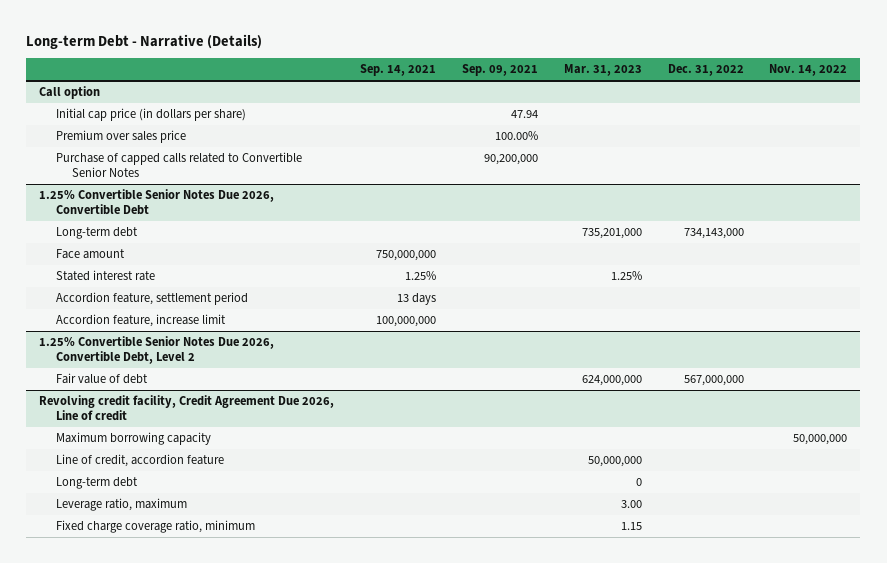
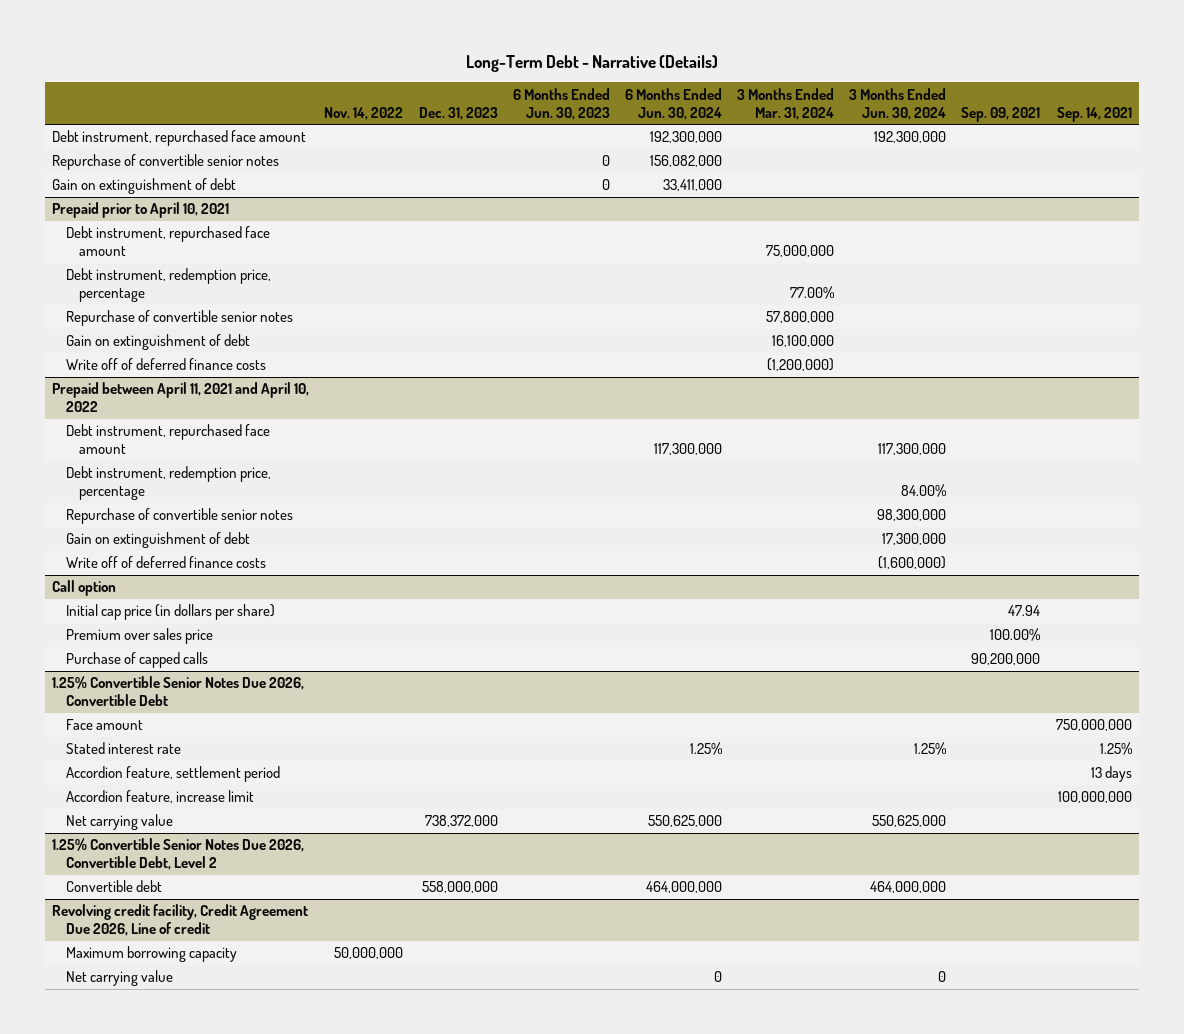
- Long-term Debt - Narrative (Details)
+ Long-Term Debt - Narrative (Details)
- | Sep. 14, 2021 | Sep. 09, 2021 | Mar. 31, 2023 | Dec. 31, 2022 | Nov. 14, 2022
+ | Nov. 14, 2022 | Dec. 31, 2023 | 6 Months Ended Jun. 30, 2023 | 6 Months Ended Jun. 30, 2024 | 3 Months Ended Mar. 31, 2024 | 3 Months Ended Jun. 30, 2024 | Sep. 09, 2021 | Sep. 14, 2021
+ Debt instrument, repurchased face amount | | | | 192,300,000 | | 192,300,000 | |
+ Repurchase of convertible senior notes | | | 0 | 156,082,000 | | | |
+ Gain on extinguishment of debt | | | 0 | 33,411,000 | | | |
+ Prepaid prior to April 10, 2021
+ Debt instrument, repurchased face amount | | | | | 75,000,000 | | |
+ Debt instrument, redemption price, percentage | | | | | 77.00% | | |
+ Repurchase of convertible senior notes | | | | | 57,800,000 | | |
+ Gain on extinguishment of debt | | | | | 16,100,000 | | |
+ Write off of deferred finance costs | | | | | (1,200,000) | | |
+ Prepaid between April 11, 2021 and April 10, 2022
+ Debt instrument, repurchased face amount | | | | 117,300,000 | | 117,300,000 | |
+ Debt instrument, redemption price, percentage | | | | | | 84.00% | |
+ Repurchase of convertible senior notes | | | | | | 98,300,000 | |
+ Gain on extinguishment of debt | | | | | | 17,300,000 | |
+ Write off of deferred finance costs | | | | | | (1,600,000) | |
@ Call option
- Purchase of capped calls related to Convertible Senior Notes | | 90,200,000 | | |
+ Purchase of capped calls | | | | | | | 90,200,000 |
@ 1.25% Convertible Senior Notes Due 2026, Convertible Debt
- Long-term debt | | | 735,201,000 | 734,143,000 |
+ Net carrying value | | 738,372,000 | | 550,625,000 | | 550,625,000 | |
@ 1.25% Convertible Senior Notes Due 2026, Convertible Debt, Level 2
- Fair value of debt | | | 624,000,000 | 567,000,000 |
+ Convertible debt | | 558,000,000 | | 464,000,000 | | 464,000,000 | |
@ Revolving credit facility, Credit Agreement Due 2026, Line of credit
- Line of credit, accordion feature | | | 50,000,000 | |
- Long-term debt | | | 0 | |
- Leverage ratio, maximum | | | 3.00 | |
- Fixed charge coverage ratio, minimum | | | 1.15 | |
+ Net carrying value | | | | 0 | | 0 | |

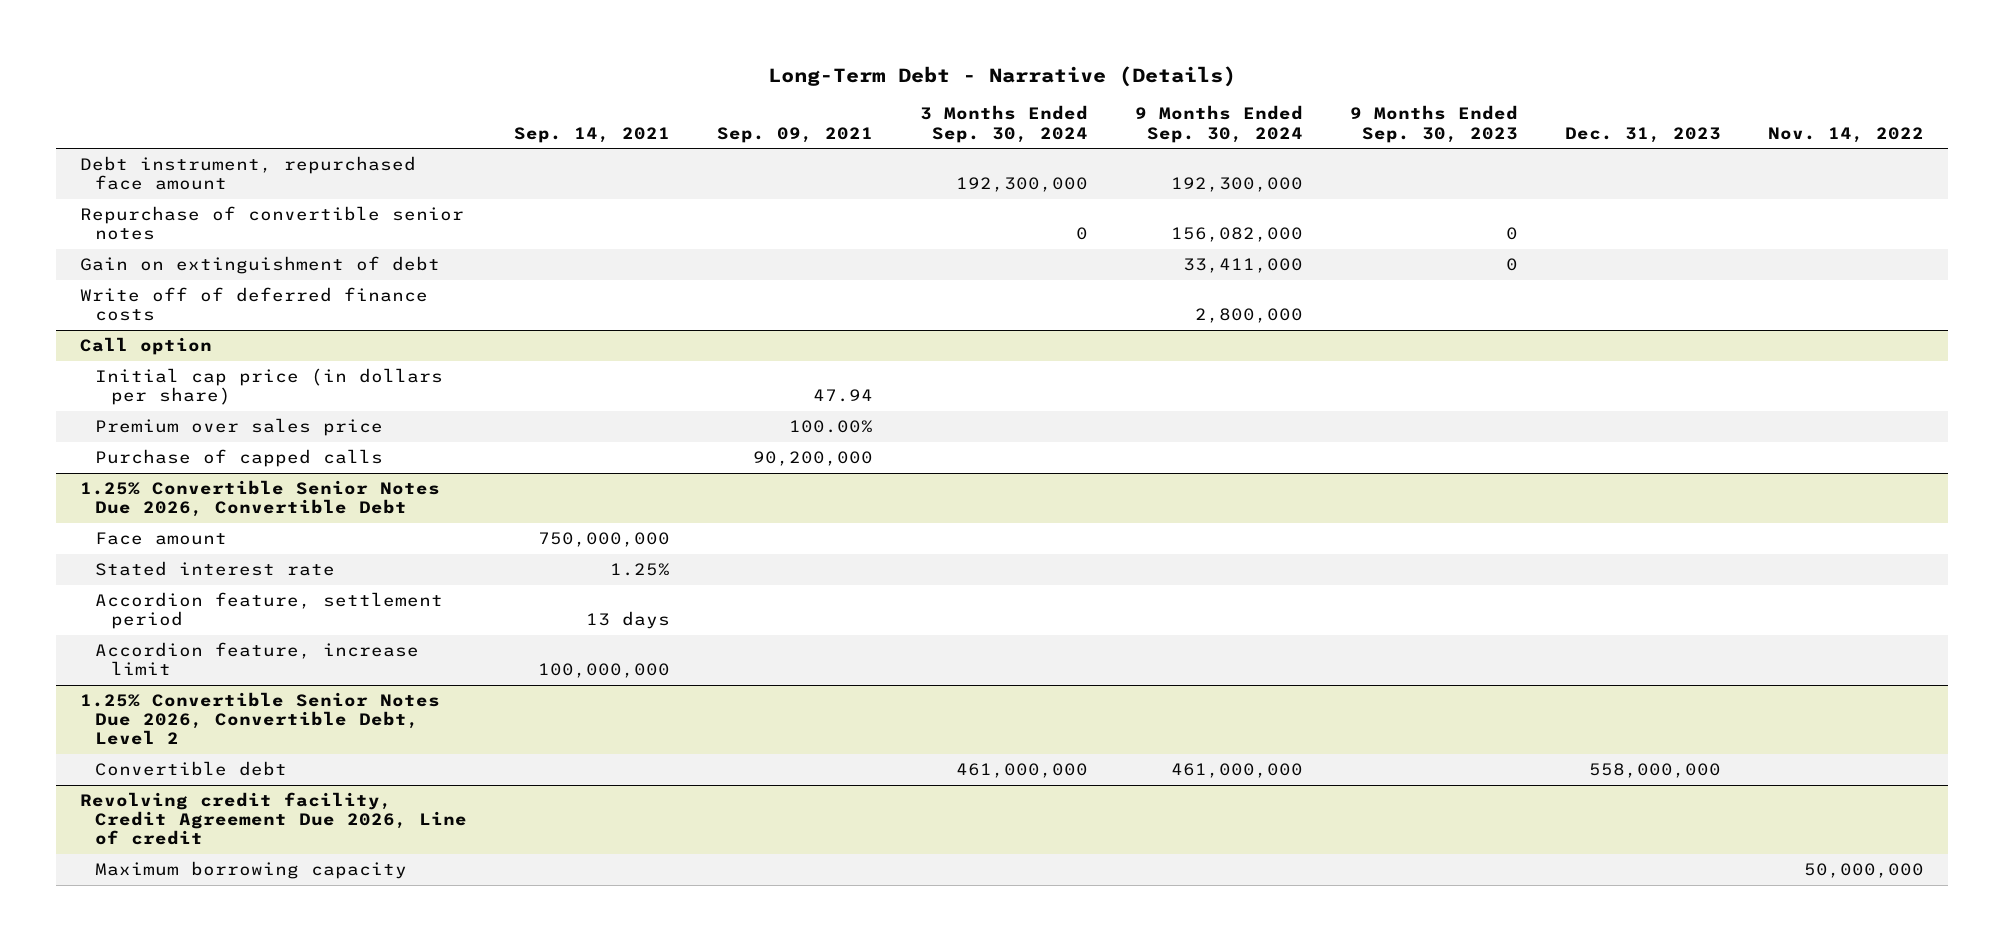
- | Nov. 14, 2022 | Dec. 31, 2023 | 6 Months Ended Jun. 30, 2023 | 6 Months Ended Jun. 30, 2024 | 3 Months Ended Mar. 31, 2024 | 3 Months Ended Jun. 30, 2024 | Sep. 09, 2021 | Sep. 14, 2021
+ | Sep. 14, 2021 | Sep. 09, 2021 | 3 Months Ended Sep. 30, 2024 | 9 Months Ended Sep. 30, 2024 | 9 Months Ended Sep. 30, 2023 | Dec. 31, 2023 | Nov. 14, 2022
- Prepaid prior to April 10, 2021
- Debt instrument, repurchased face amount | | | | | 75,000,000 | | |
- Debt instrument, redemption price, percentage | | | | | 77.00% | | |
- Repurchase of convertible senior notes | | | | | 57,800,000 | | |
- Gain on extinguishment of debt | | | | | 16,100,000 | | |
- Write off of deferred finance costs | | | | | (1,200,000) | | |
- Prepaid between April 11, 2021 and April 10, 2022
- Debt instrument, repurchased face amount | | | | 117,300,000 | | 117,300,000 | |
- Debt instrument, redemption price, percentage | | | | | | 84.00% | |
- Repurchase of convertible senior notes | | | | | | 98,300,000 | |
- Gain on extinguishment of debt | | | | | | 17,300,000 | |
- Write off of deferred finance costs | | | | | | (1,600,000) | |
+ Write off of deferred finance costs | | | | 2,800,000 | | |
@ 1.25% Convertible Senior Notes Due 2026, Convertible Debt
- Net carrying value | | 738,372,000 | | 550,625,000 | | 550,625,000 | |
@ Revolving credit facility, Credit Agreement Due 2026, Line of credit
- Net carrying value | | | | 0 | | 0 | |

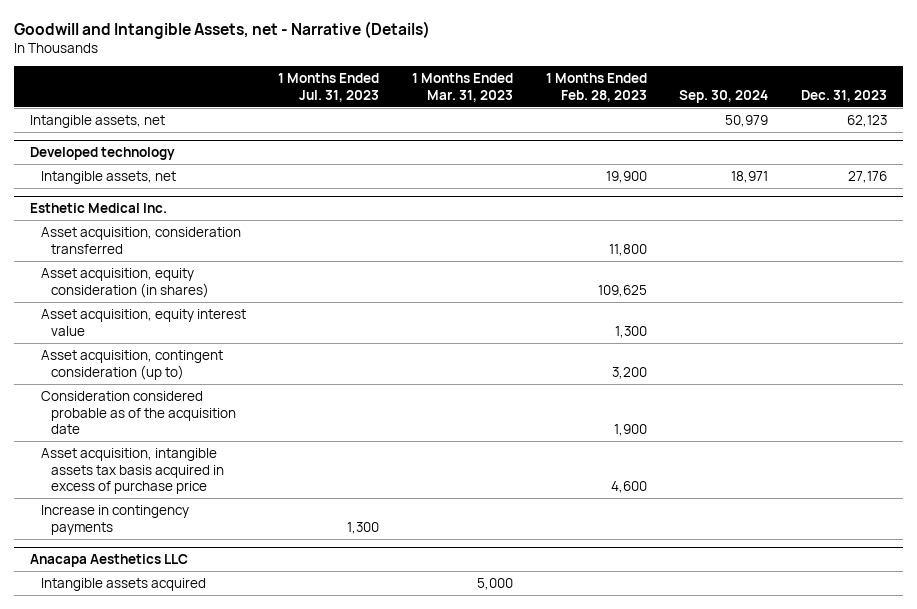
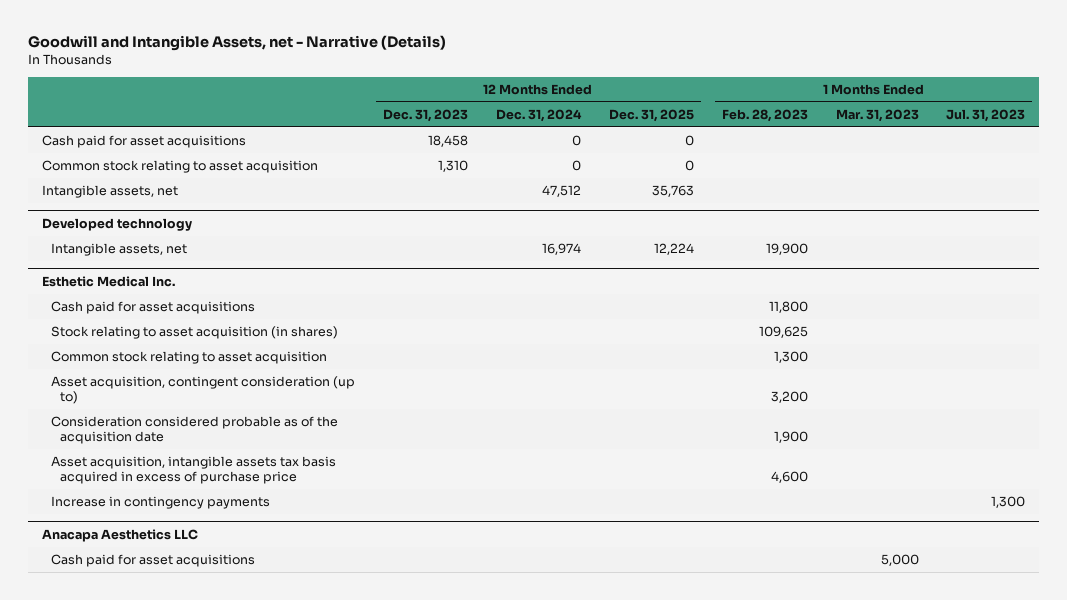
- | 1 Months Ended Jul. 31, 2023 | 1 Months Ended Mar. 31, 2023 | 1 Months Ended Feb. 28, 2023 | Sep. 30, 2024 | Dec. 31, 2023
+ | 12 Months Ended Dec. 31, 2023 | 12 Months Ended Dec. 31, 2024 | 12 Months Ended Dec. 31, 2025 | 1 Months Ended Feb. 28, 2023 | 1 Months Ended Mar. 31, 2023 | 1 Months Ended Jul. 31, 2023
+ Cash paid for asset acquisitions | 18,458 | 0 | 0 | | |
+ Common stock relating to asset acquisition | 1,310 | 0 | 0 | | |
@ Esthetic Medical Inc.
- Asset acquisition, consideration transferred | | | 11,800 | |
- Asset acquisition, equity consideration (in shares) | | | 109,625 | |
- Asset acquisition, equity interest value | | | 1,300 | |
+ Cash paid for asset acquisitions | | | | 11,800 | |
+ Stock relating to asset acquisition (in shares) | | | | 109,625 | |
+ Common stock relating to asset acquisition | | | | 1,300 | |
@ Anacapa Aesthetics LLC
- Intangible assets acquired | | 5,000 | | |
+ Cash paid for asset acquisitions | | | | | 5,000 |

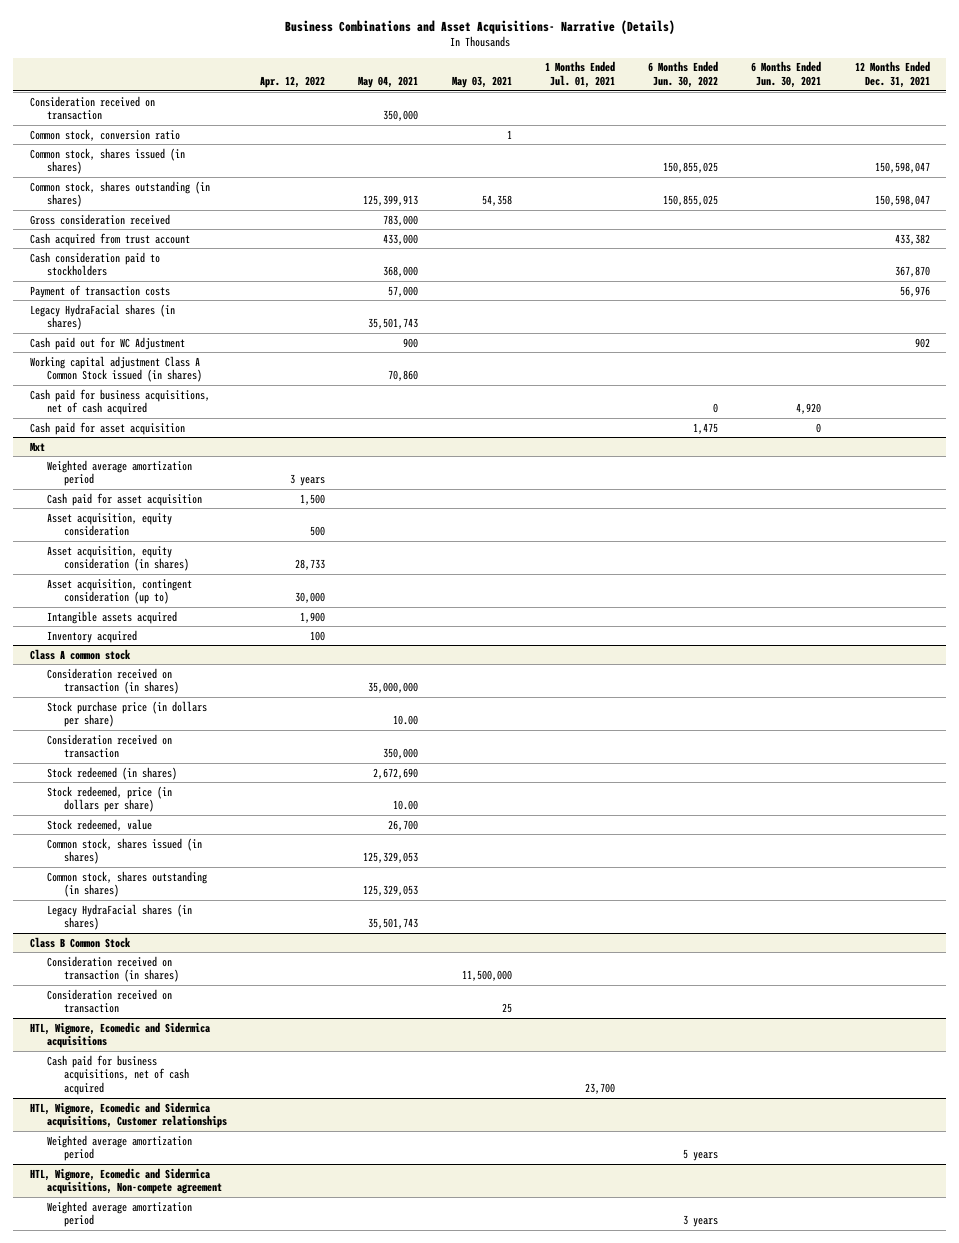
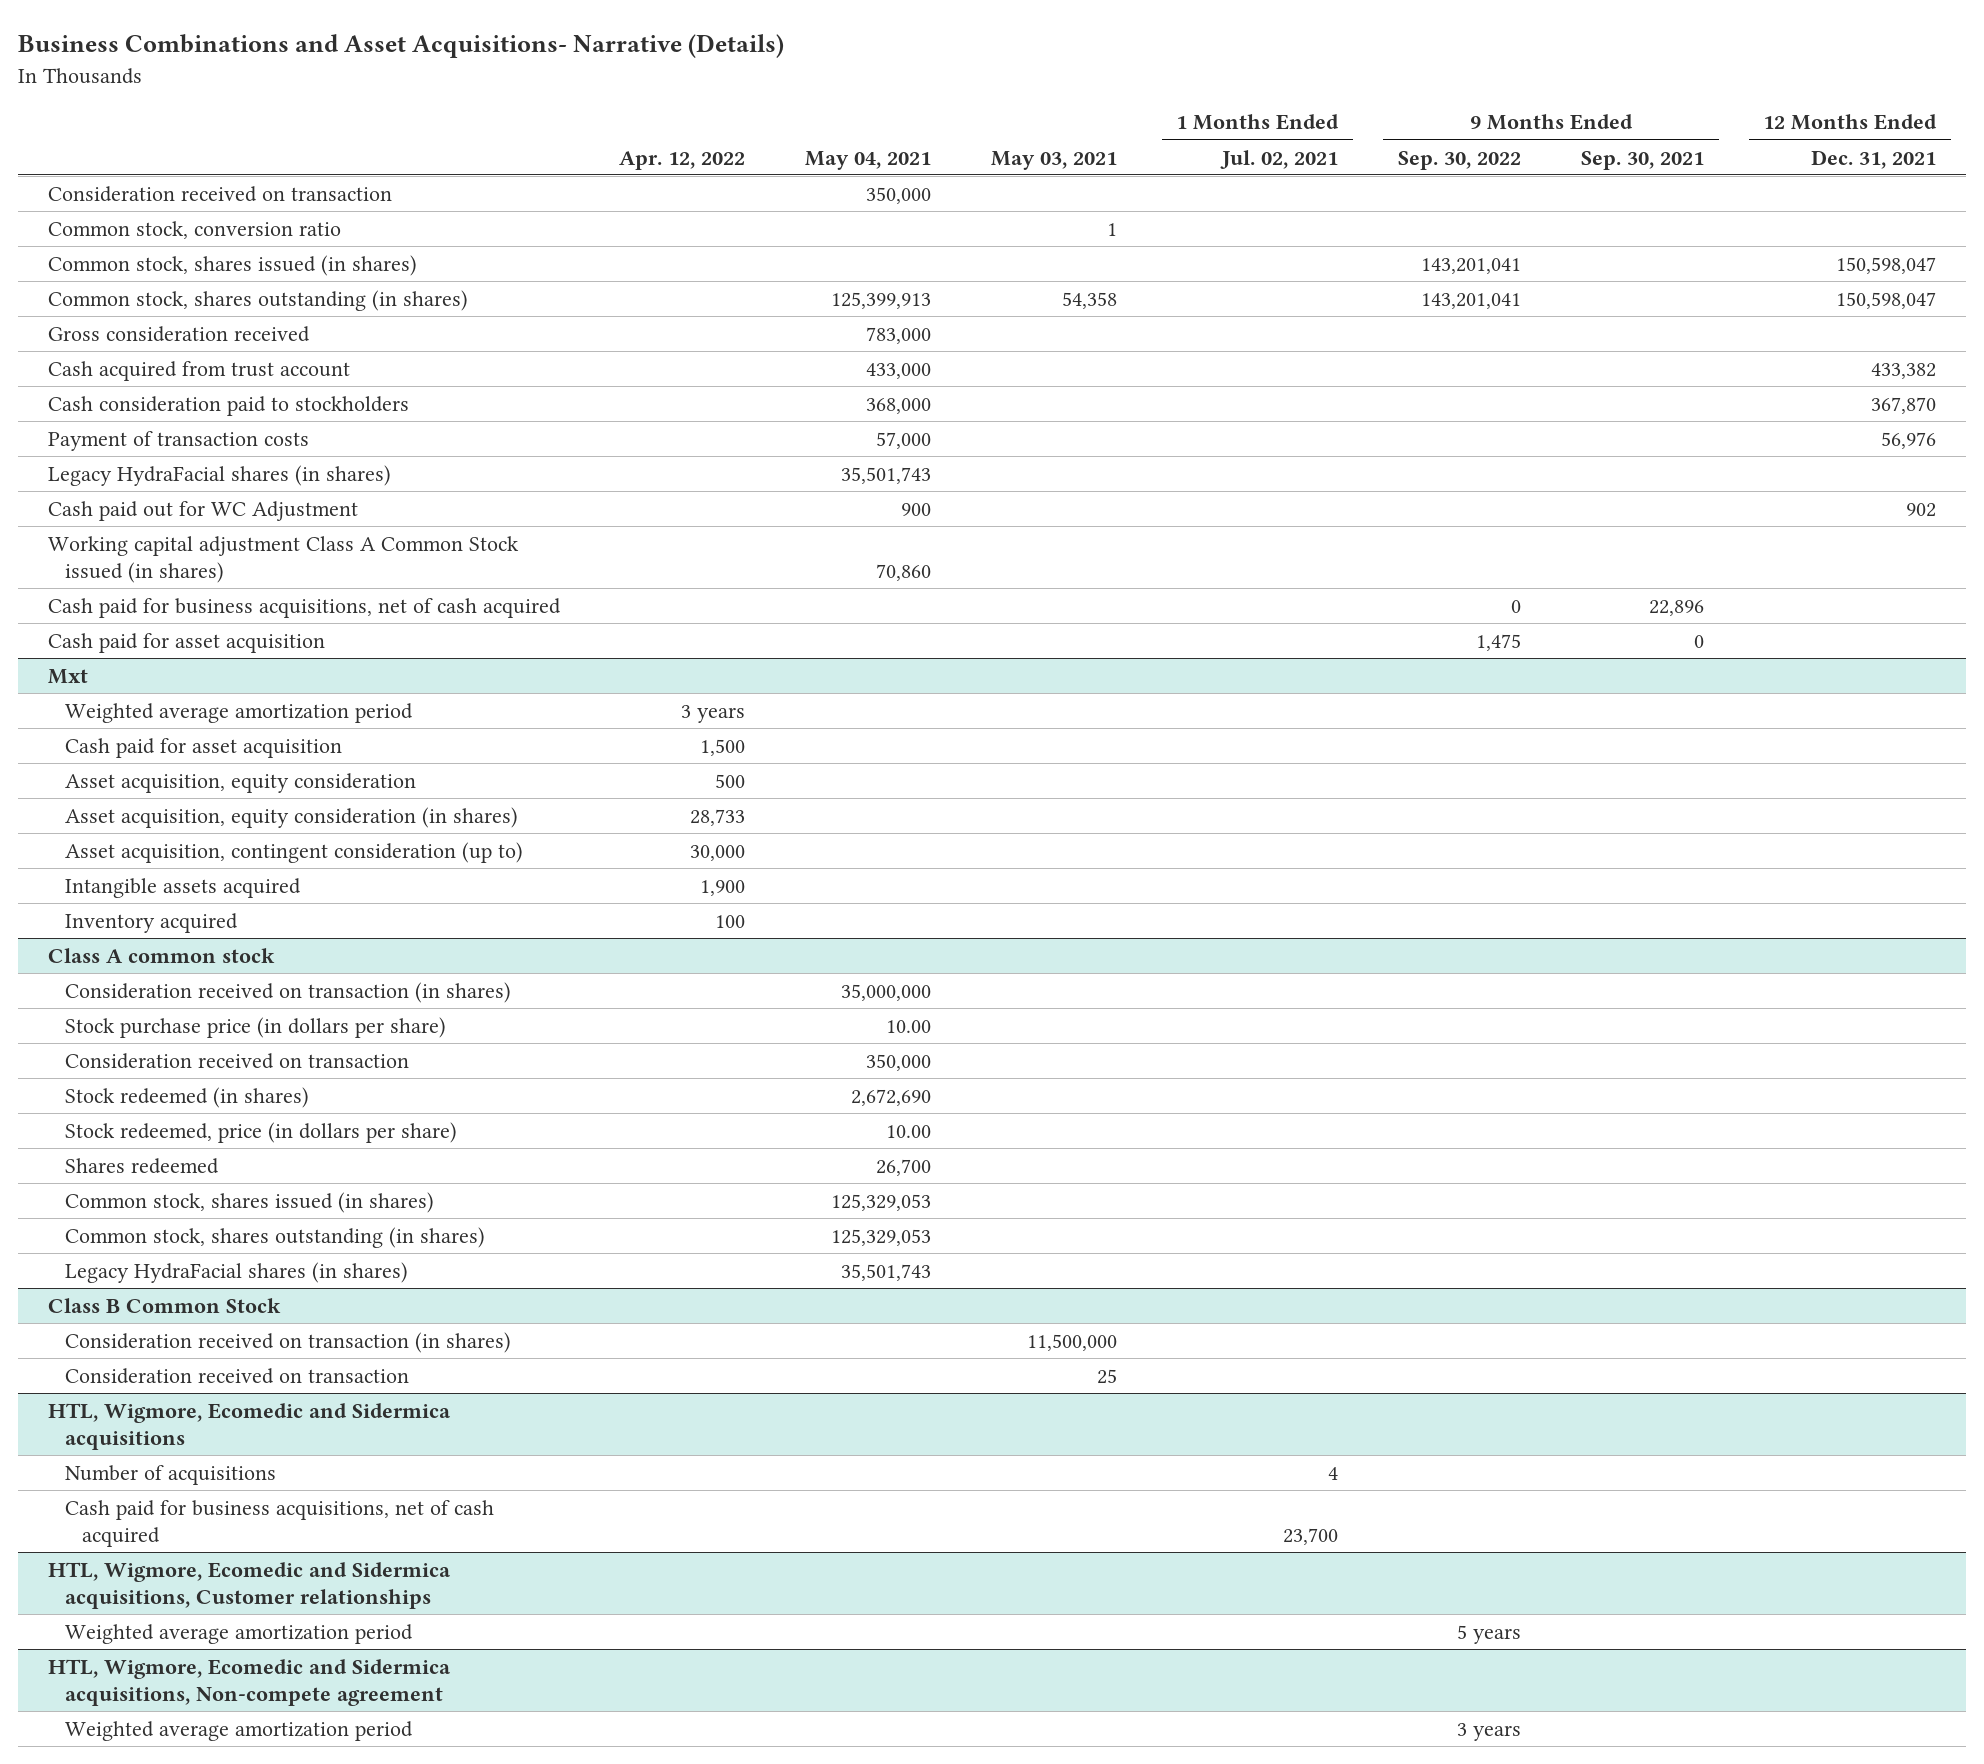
- | Apr. 12, 2022 | May 04, 2021 | May 03, 2021 | 1 Months Ended Jul. 01, 2021 | 6 Months Ended Jun. 30, 2022 | 6 Months Ended Jun. 30, 2021 | 12 Months Ended Dec. 31, 2021
+ | Apr. 12, 2022 | May 04, 2021 | May 03, 2021 | 1 Months Ended Jul. 02, 2021 | 9 Months Ended Sep. 30, 2022 | 9 Months Ended Sep. 30, 2021 | 12 Months Ended Dec. 31, 2021
@ Class A common stock
- Stock redeemed, value | | 26,700 | | | | |
+ Shares redeemed | | 26,700 | | | | |
@ HTL, Wigmore, Ecomedic and Sidermica acquisitions
+ Number of acquisitions | | | | 4 | | |

